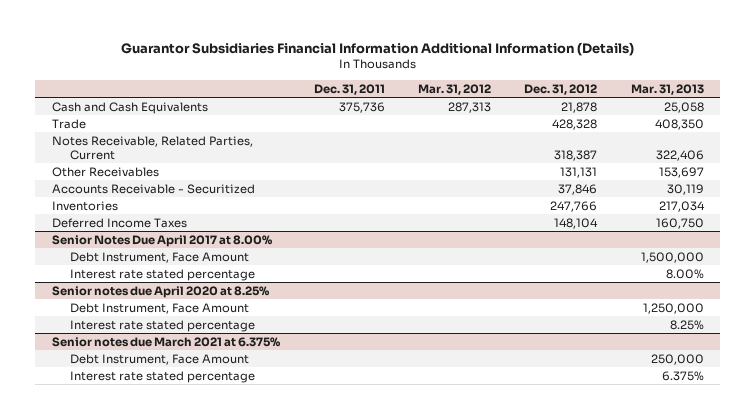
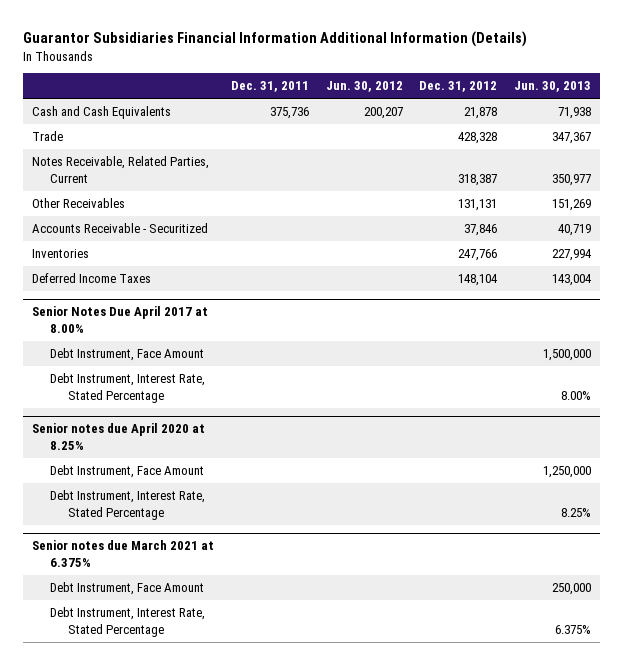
- | Dec. 31, 2011 | Mar. 31, 2012 | Dec. 31, 2012 | Mar. 31, 2013
+ | Dec. 31, 2011 | Jun. 30, 2012 | Dec. 31, 2012 | Jun. 30, 2013
@ Senior Notes Due April 2017 at 8.00%
- Interest rate stated percentage | | | | 8.00%
+ Debt Instrument, Interest Rate, Stated Percentage | | | | 8.00%
@ Senior notes due April 2020 at 8.25%
- Interest rate stated percentage | | | | 8.25%
+ Debt Instrument, Interest Rate, Stated Percentage | | | | 8.25%
@ Senior notes due March 2021 at 6.375%
- Interest rate stated percentage | | | | 6.375%
+ Debt Instrument, Interest Rate, Stated Percentage | | | | 6.375%

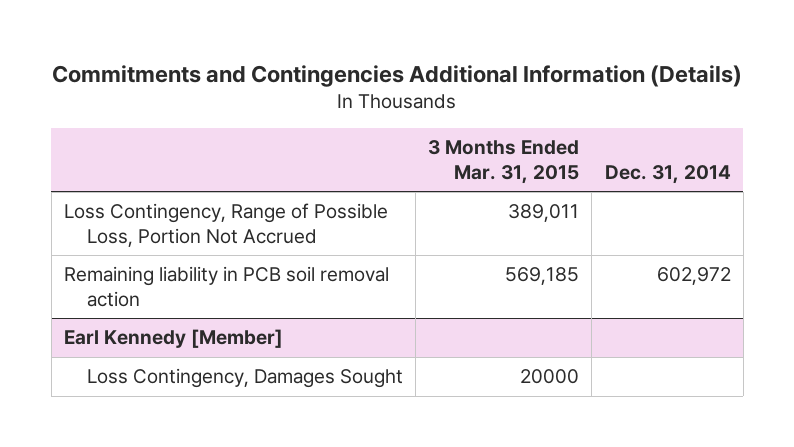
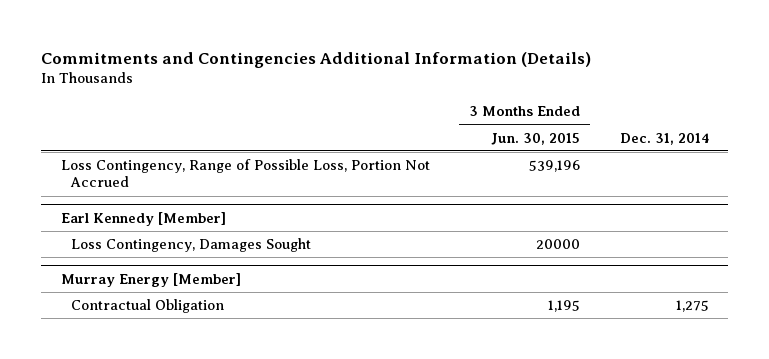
- | 3 Months Ended Mar. 31, 2015 | Dec. 31, 2014
+ | 3 Months Ended Jun. 30, 2015 | Dec. 31, 2014
- Remaining liability in PCB soil removal action | 569,185 | 602,972
+ Murray Energy [Member]
+ Contractual Obligation | 1,195 | 1,275

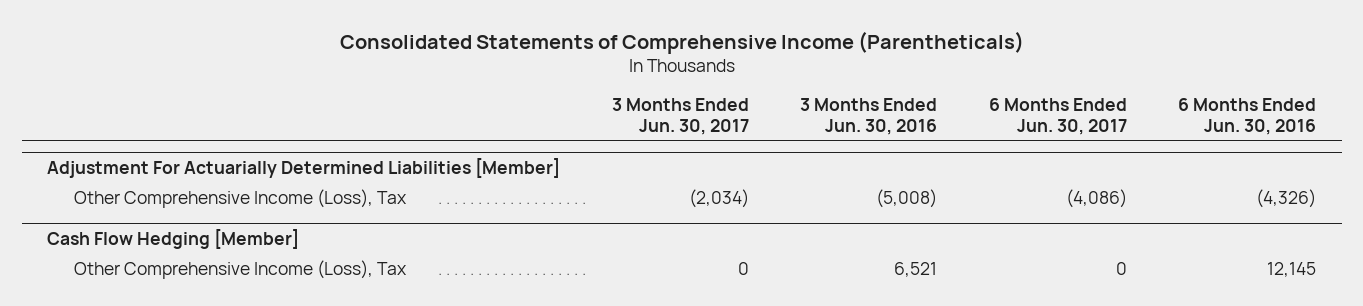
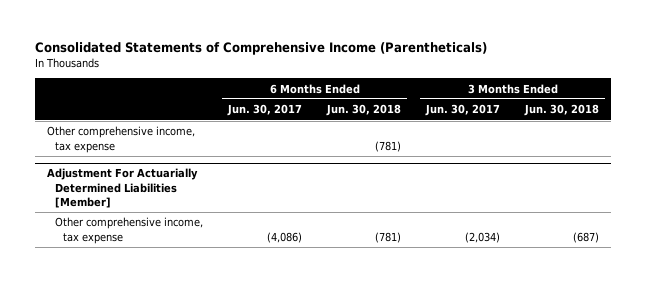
- | 3 Months Ended Jun. 30, 2017 | 3 Months Ended Jun. 30, 2016 | 6 Months Ended Jun. 30, 2017 | 6 Months Ended Jun. 30, 2016
+ | 6 Months Ended Jun. 30, 2017 | 6 Months Ended Jun. 30, 2018 | 3 Months Ended Jun. 30, 2017 | 3 Months Ended Jun. 30, 2018
+ Other comprehensive income, tax expense | | (781) | |
@ Adjustment For Actuarially Determined Liabilities [Member]
- Other Comprehensive Income (Loss), Tax | (2,034) | (5,008) | (4,086) | (4,326)
- Cash Flow Hedging [Member]
- Other Comprehensive Income (Loss), Tax | 0 | 6,521 | 0 | 12,145
@ Adjustment For Actuarially Determined Liabilities [Member]
+ Other comprehensive income, tax expense | (4,086) | (781) | (2,034) | (687)

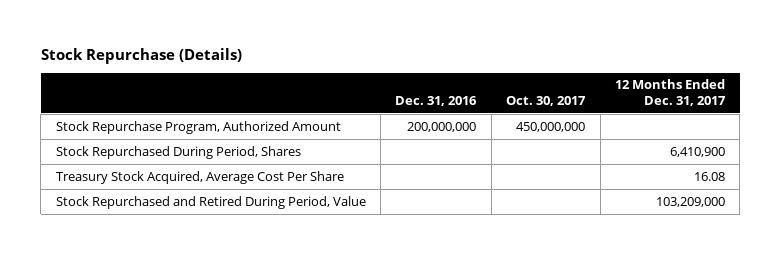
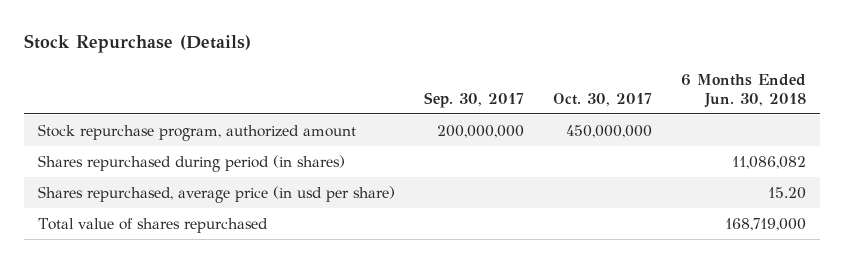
- | Dec. 31, 2016 | Oct. 30, 2017 | 12 Months Ended Dec. 31, 2017
+ | Sep. 30, 2017 | Oct. 30, 2017 | 6 Months Ended Jun. 30, 2018
- Stock Repurchase Program, Authorized Amount | 200,000,000 | 450,000,000 |
- Stock Repurchased During Period, Shares | | | 6,410,900
- Treasury Stock Acquired, Average Cost Per Share | | | 16.08
- Stock Repurchased and Retired During Period, Value | | | 103,209,000
+ Stock repurchase program, authorized amount | 200,000,000 | 450,000,000 |
+ Shares repurchased during period (in shares) | | | 11,086,082
+ Shares repurchased, average price (in usd per share) | | | 15.20
+ Total value of shares repurchased | | | 168,719,000

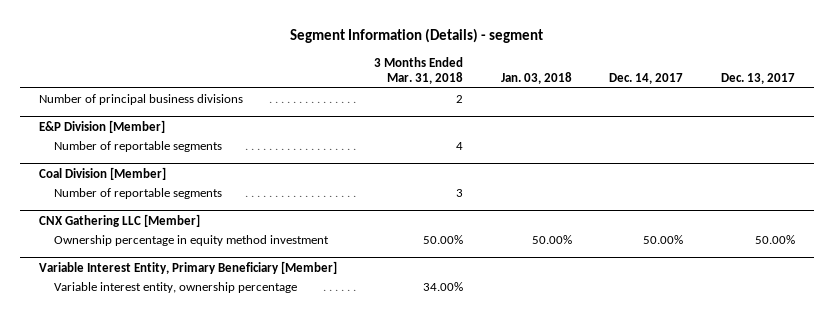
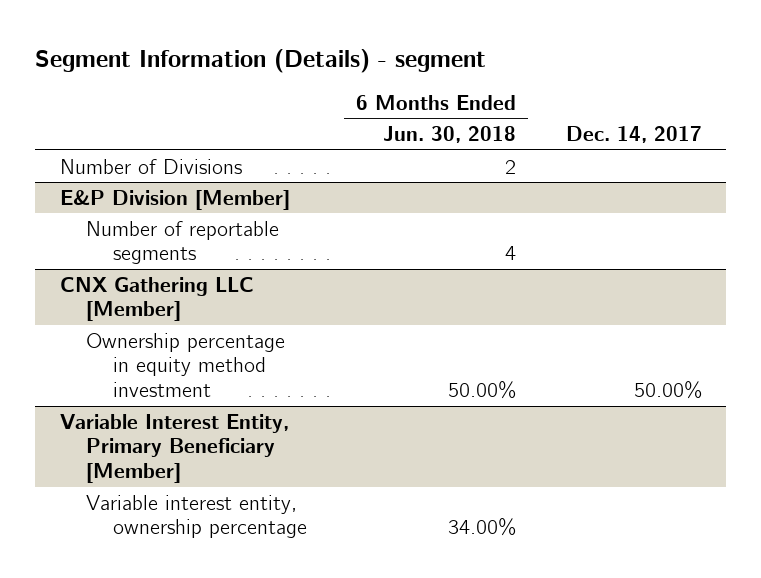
- | 3 Months Ended Mar. 31, 2018 | Jan. 03, 2018 | Dec. 14, 2017 | Dec. 13, 2017
+ | 6 Months Ended Jun. 30, 2018 | Dec. 14, 2017
- Number of principal business divisions | 2 | | |
+ Number of Divisions | 2 |
- Coal Division [Member]
- Number of reportable segments | 3 | | |

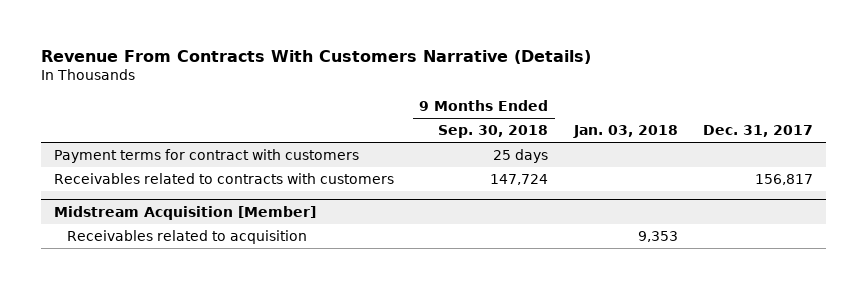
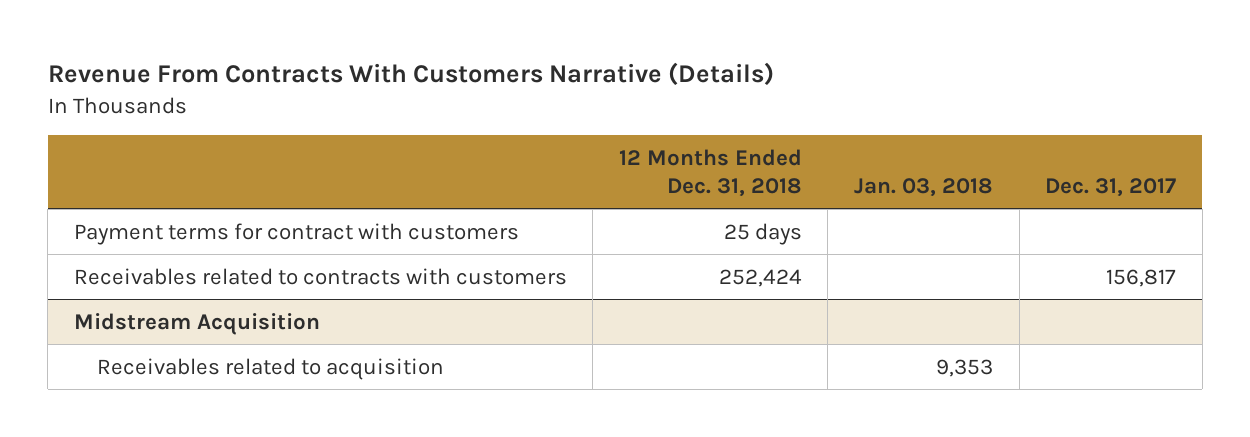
- | 9 Months Ended Sep. 30, 2018 | Jan. 03, 2018 | Dec. 31, 2017
+ | 12 Months Ended Dec. 31, 2018 | Jan. 03, 2018 | Dec. 31, 2017
- Midstream Acquisition [Member]
+ Midstream Acquisition

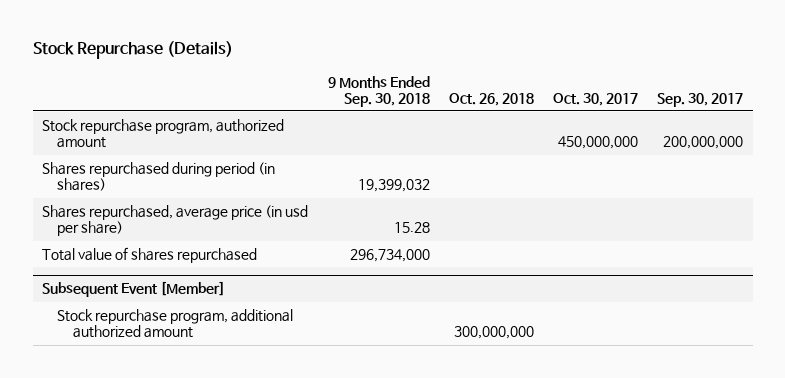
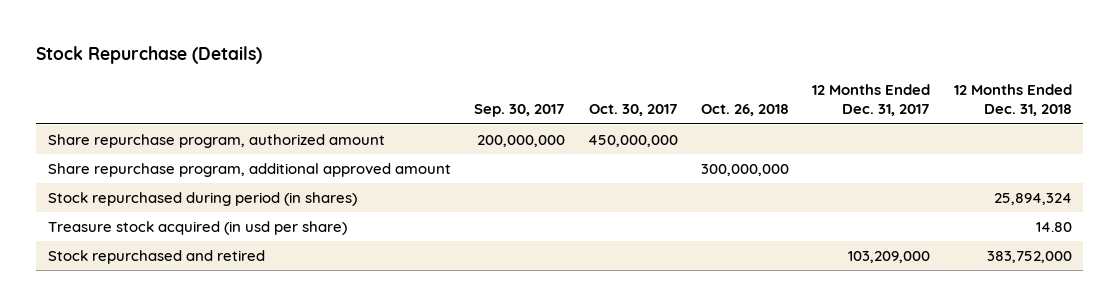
- | 9 Months Ended Sep. 30, 2018 | Oct. 26, 2018 | Oct. 30, 2017 | Sep. 30, 2017
+ | Sep. 30, 2017 | Oct. 30, 2017 | Oct. 26, 2018 | 12 Months Ended Dec. 31, 2017 | 12 Months Ended Dec. 31, 2018
- Stock repurchase program, authorized amount | | | 450,000,000 | 200,000,000
- Shares repurchased during period (in shares) | 19,399,032 | | |
- Shares repurchased, average price (in usd per share) | 15.28 | | |
- Total value of shares repurchased | 296,734,000 | | |
- Subsequent Event [Member]
- Stock repurchase program, additional authorized amount | | 300,000,000 | |
+ Share repurchase program, authorized amount | 200,000,000 | 450,000,000 | | |
+ Share repurchase program, additional approved amount | | | 300,000,000 | |
+ Stock repurchased during period (in shares) | | | | | 25,894,324
+ Treasure stock acquired (in usd per share) | | | | | 14.80
+ Stock repurchased and retired | | | | 103,209,000 | 383,752,000

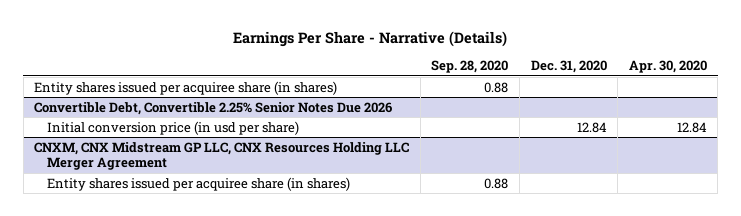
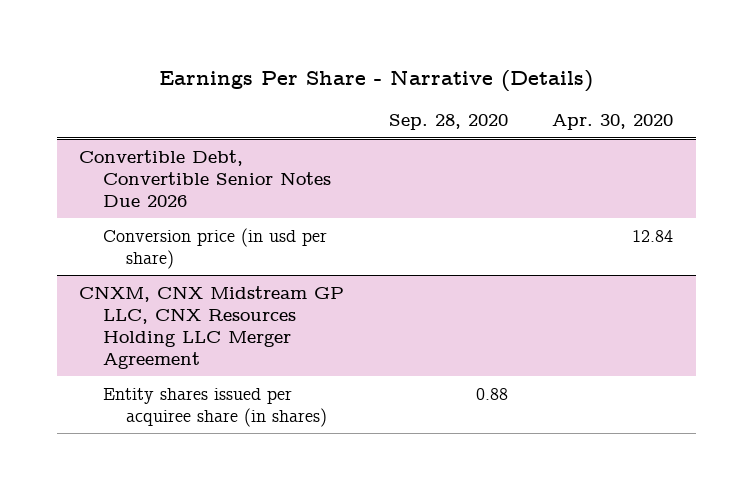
- | Sep. 28, 2020 | Dec. 31, 2020 | Apr. 30, 2020
+ | Sep. 28, 2020 | Apr. 30, 2020
- Entity shares issued per acquiree share (in shares) | 0.88 | |
- Convertible Debt, Convertible 2.25% Senior Notes Due 2026
- Initial conversion price (in usd per share) | | 12.84 | 12.84
+ Convertible Debt, Convertible Senior Notes Due 2026
+ Conversion price (in usd per share) | | 12.84

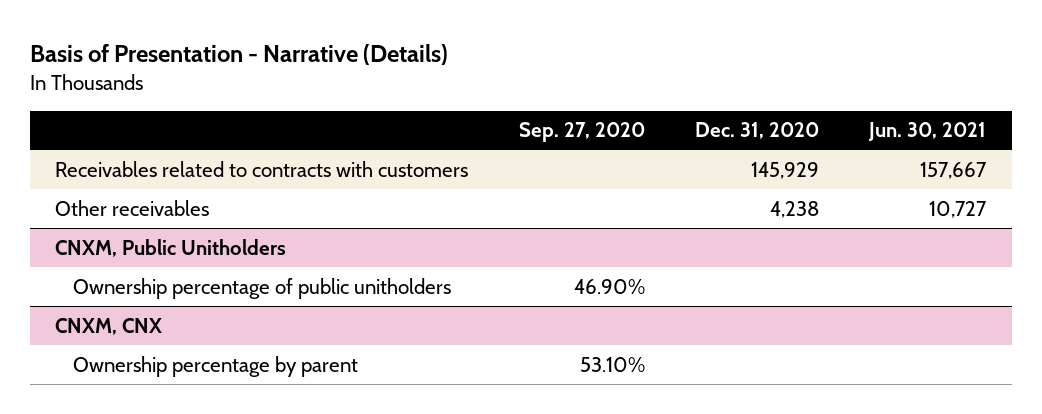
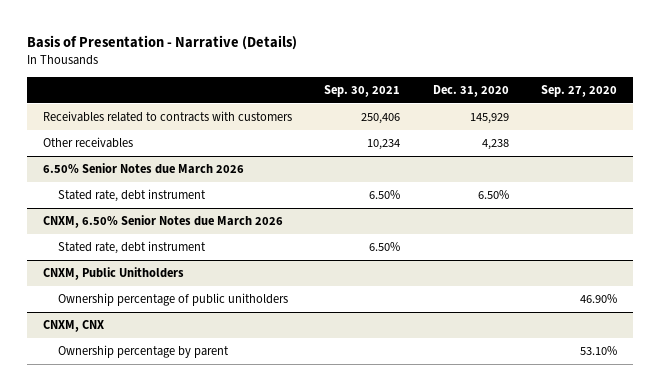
- | Sep. 27, 2020 | Dec. 31, 2020 | Jun. 30, 2021
+ | Sep. 30, 2021 | Dec. 31, 2020 | Sep. 27, 2020
+ 6.50% Senior Notes due March 2026
+ Stated rate, debt instrument | 6.50% | 6.50% |
+ CNXM, 6.50% Senior Notes due March 2026
+ Stated rate, debt instrument | 6.50% | |

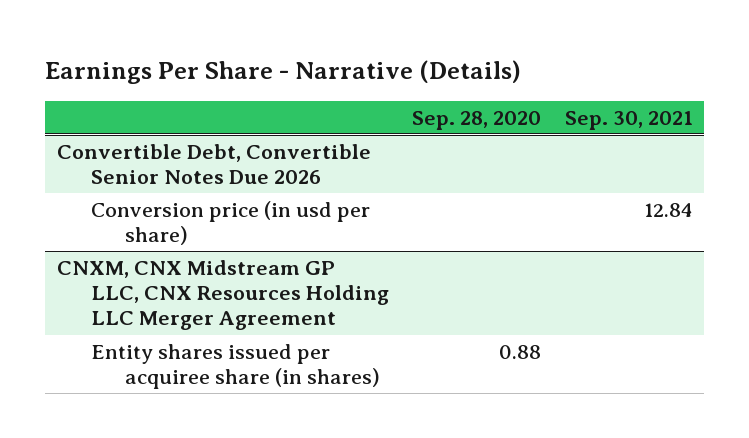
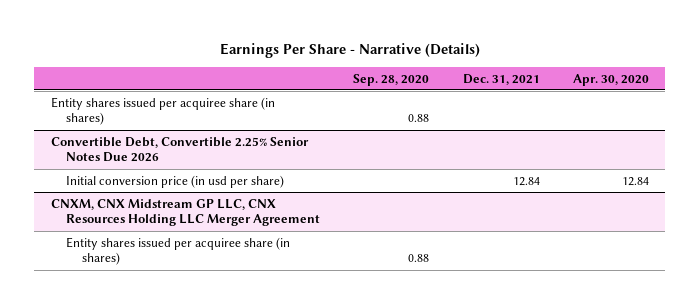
- | Sep. 28, 2020 | Sep. 30, 2021
+ | Sep. 28, 2020 | Dec. 31, 2021 | Apr. 30, 2020
- Convertible Debt, Convertible Senior Notes Due 2026
- Conversion price (in usd per share) | | 12.84
+ Entity shares issued per acquiree share (in shares) | 0.88 | |
+ Convertible Debt, Convertible 2.25% Senior Notes Due 2026
+ Initial conversion price (in usd per share) | | 12.84 | 12.84

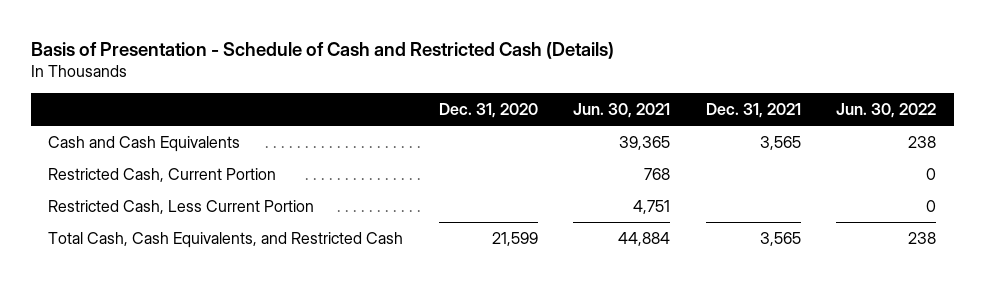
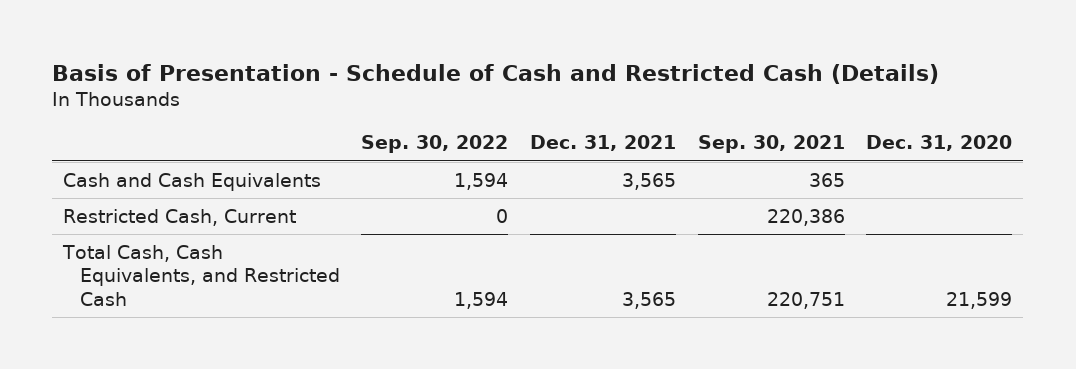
- | Dec. 31, 2020 | Jun. 30, 2021 | Dec. 31, 2021 | Jun. 30, 2022
+ | Sep. 30, 2022 | Dec. 31, 2021 | Sep. 30, 2021 | Dec. 31, 2020
- Restricted Cash, Current Portion | | 768 | | 0
- Restricted Cash, Less Current Portion | | 4,751 | | 0
+ Restricted Cash, Current | 0 | | 220,386 |

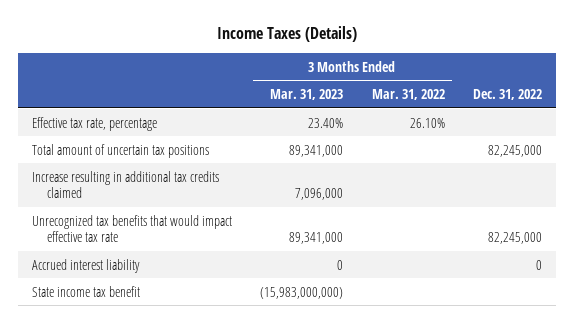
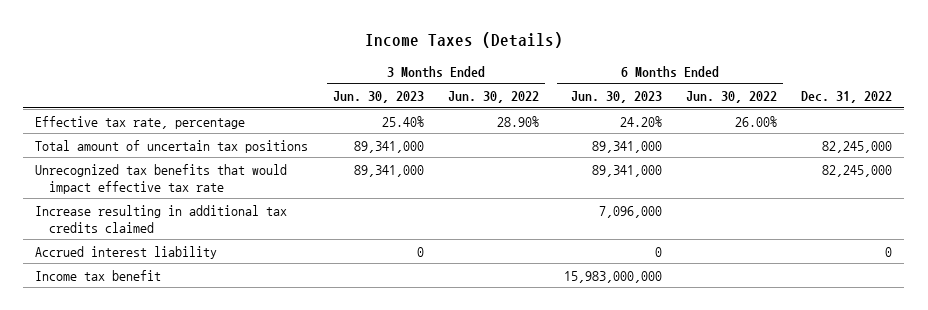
- | 3 Months Ended Mar. 31, 2023 | 3 Months Ended Mar. 31, 2022 | Dec. 31, 2022
+ | 3 Months Ended Jun. 30, 2023 | 3 Months Ended Jun. 30, 2022 | 6 Months Ended Jun. 30, 2023 | 6 Months Ended Jun. 30, 2022 | Dec. 31, 2022
moved down: Increase resulting in additional tax credits claimed | | | 7,096,000 | |
- State income tax benefit | (15,983,000,000) | |
+ Income tax benefit | | | 15,983,000,000 | |

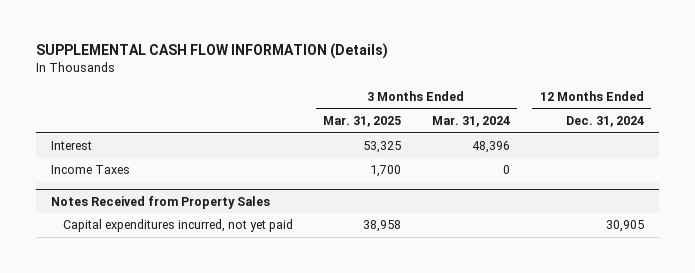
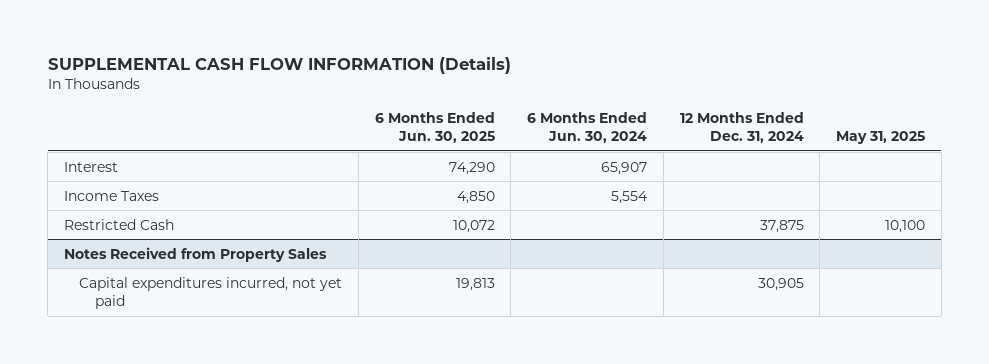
- | 3 Months Ended Mar. 31, 2025 | 3 Months Ended Mar. 31, 2024 | 12 Months Ended Dec. 31, 2024
+ | 6 Months Ended Jun. 30, 2025 | 6 Months Ended Jun. 30, 2024 | 12 Months Ended Dec. 31, 2024 | May 31, 2025
+ Restricted Cash | 10,072 | | 37,875 | 10,100

